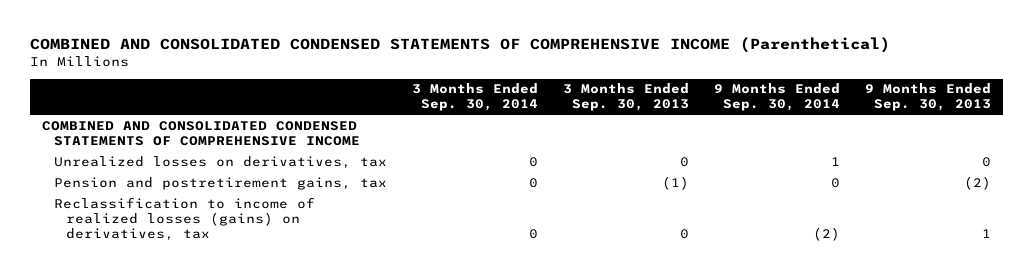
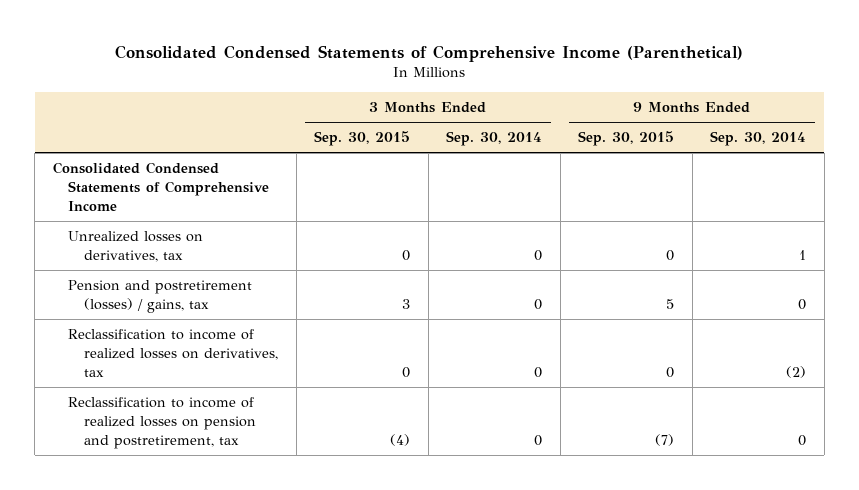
- COMBINED AND CONSOLIDATED CONDENSED STATEMENTS OF COMPREHENSIVE INCOME (Parenthetical)
+ Consolidated Condensed Statements of Comprehensive Income (Parenthetical)
- | 3 Months Ended Sep. 30, 2014 | 3 Months Ended Sep. 30, 2013 | 9 Months Ended Sep. 30, 2014 | 9 Months Ended Sep. 30, 2013
+ | 3 Months Ended Sep. 30, 2015 | 3 Months Ended Sep. 30, 2014 | 9 Months Ended Sep. 30, 2015 | 9 Months Ended Sep. 30, 2014
- COMBINED AND CONSOLIDATED CONDENSED STATEMENTS OF COMPREHENSIVE INCOME
+ Consolidated Condensed Statements of Comprehensive Income
- Pension and postretirement gains, tax | 0 | (1) | 0 | (2)
- Reclassification to income of realized losses (gains) on derivatives, tax | 0 | 0 | (2) | 1
+ Pension and postretirement (losses) / gains, tax | 3 | 0 | 5 | 0
+ Reclassification to income of realized losses on derivatives, tax | 0 | 0 | 0 | (2)
+ Reclassification to income of realized losses on pension and postretirement, tax | (4) | 0 | (7) | 0

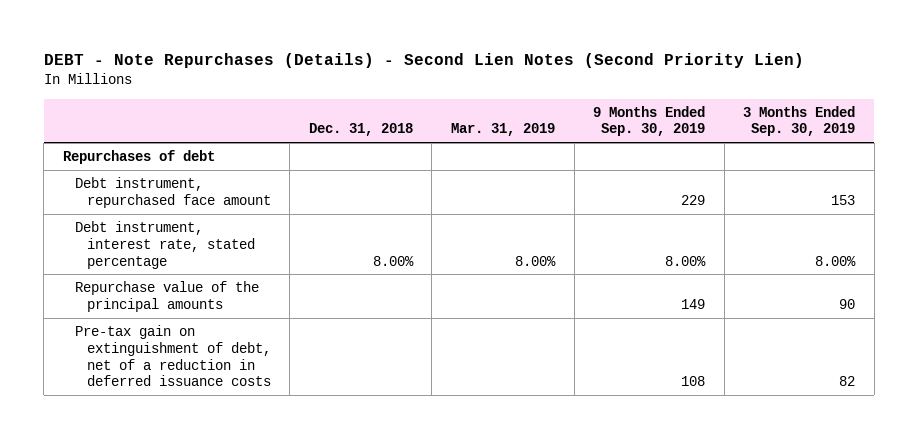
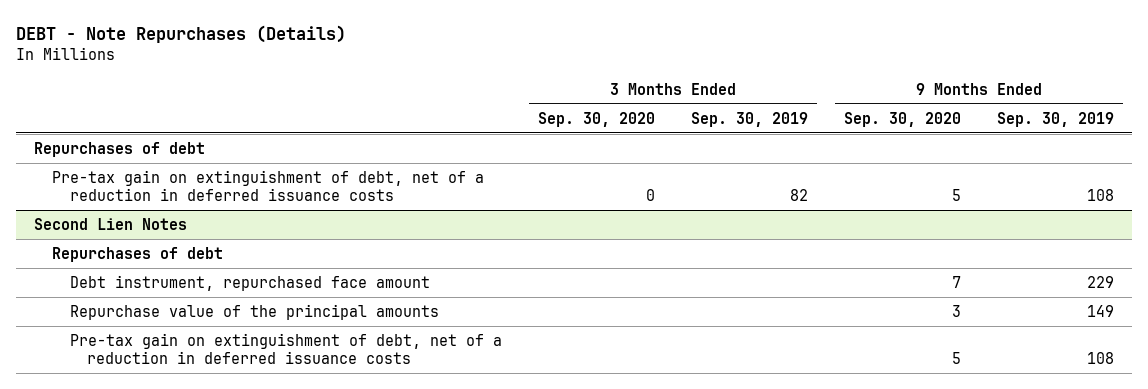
- DEBT - Note Repurchases (Details) - Second Lien Notes (Second Priority Lien)
+ DEBT - Note Repurchases (Details)
- | Dec. 31, 2018 | Mar. 31, 2019 | 9 Months Ended Sep. 30, 2019 | 3 Months Ended Sep. 30, 2019
+ | 3 Months Ended Sep. 30, 2020 | 3 Months Ended Sep. 30, 2019 | 9 Months Ended Sep. 30, 2020 | 9 Months Ended Sep. 30, 2019
- Debt instrument, repurchased face amount | | | 229 | 153
- Debt instrument, interest rate, stated percentage | 8.00% | 8.00% | 8.00% | 8.00%
- Repurchase value of the principal amounts | | | 149 | 90
+ Second Lien Notes
+ Repurchases of debt
+ Debt instrument, repurchased face amount | | | 7 | 229
+ Repurchase value of the principal amounts | | | 3 | 149
+ Pre-tax gain on extinguishment of debt, net of a reduction in deferred issuance costs | | | 5 | 108

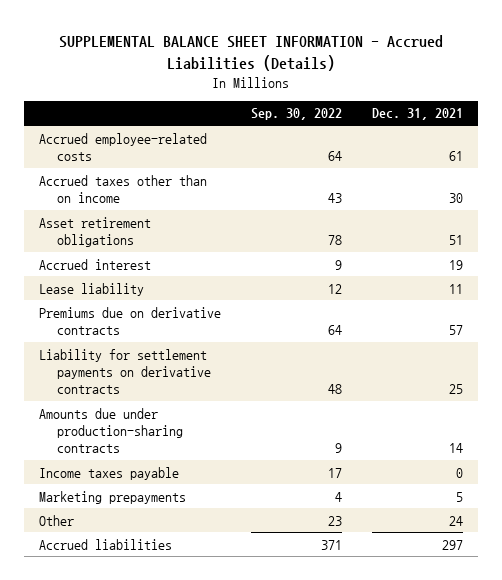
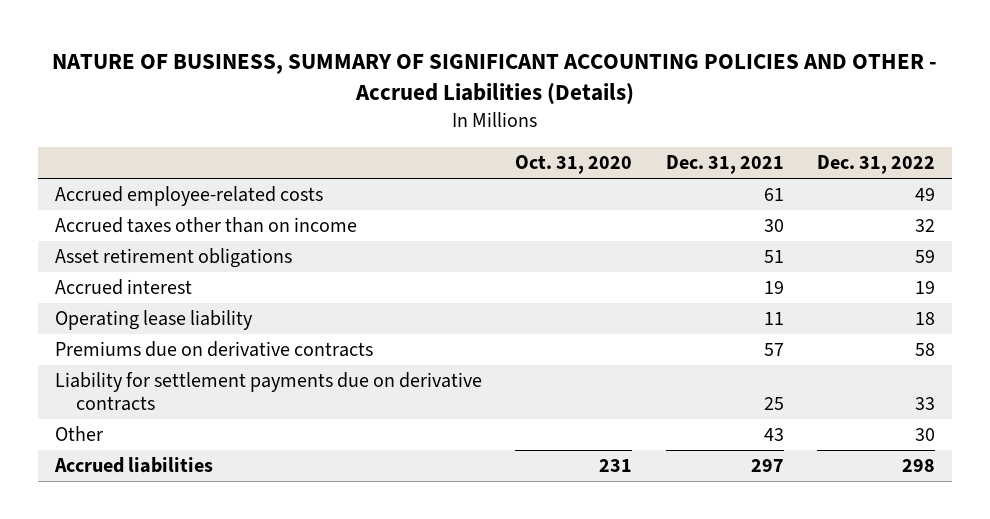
- SUPPLEMENTAL BALANCE SHEET INFORMATION - Accrued Liabilities (Details)
+ NATURE OF BUSINESS, SUMMARY OF SIGNIFICANT ACCOUNTING POLICIES AND OTHER - Accrued Liabilities (Details)
- | Sep. 30, 2022 | Dec. 31, 2021
+ | Oct. 31, 2020 | Dec. 31, 2021 | Dec. 31, 2022
- Lease liability | 12 | 11
+ Operating lease liability | | 11 | 18
- Liability for settlement payments on derivative contracts | 48 | 25
- Amounts due under production-sharing contracts | 9 | 14
- Income taxes payable | 17 | 0
- Marketing prepayments | 4 | 5
- Other | 23 | 24
+ Liability for settlement payments due on derivative contracts | | 25 | 33
+ Other | | 43 | 30

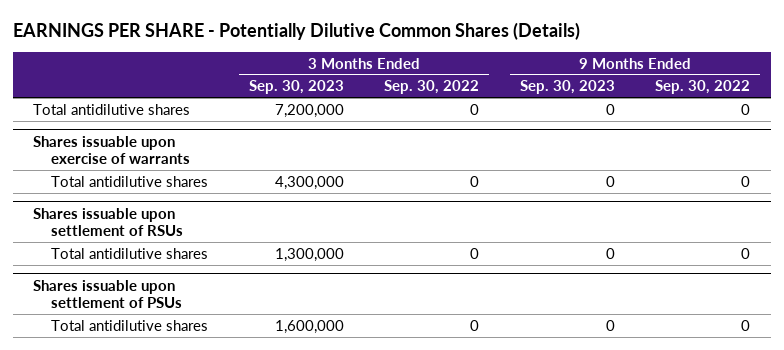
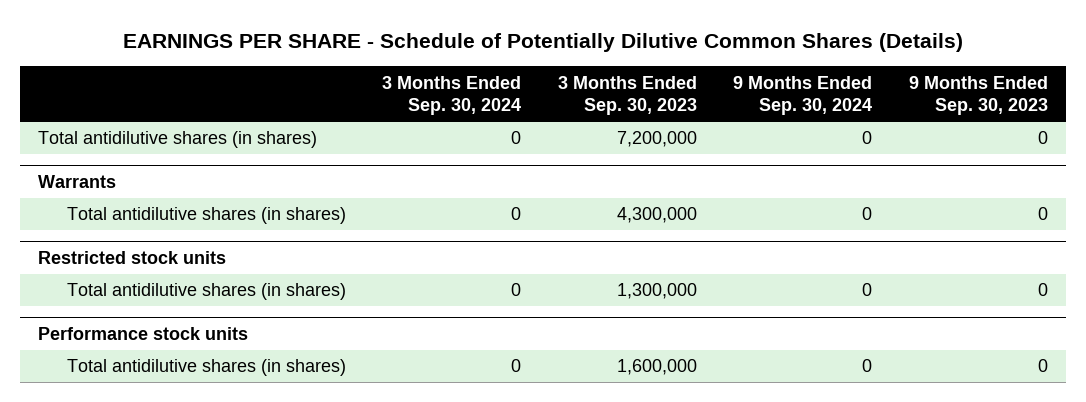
- EARNINGS PER SHARE - Potentially Dilutive Common Shares (Details)
+ EARNINGS PER SHARE - Schedule of Potentially Dilutive Common Shares (Details)
- | 3 Months Ended Sep. 30, 2023 | 3 Months Ended Sep. 30, 2022 | 9 Months Ended Sep. 30, 2023 | 9 Months Ended Sep. 30, 2022
+ | 3 Months Ended Sep. 30, 2024 | 3 Months Ended Sep. 30, 2023 | 9 Months Ended Sep. 30, 2024 | 9 Months Ended Sep. 30, 2023
- Total antidilutive shares | 7,200,000 | 0 | 0 | 0
- Shares issuable upon exercise of warrants
- Total antidilutive shares | 4,300,000 | 0 | 0 | 0
- Shares issuable upon settlement of RSUs
- Total antidilutive shares | 1,300,000 | 0 | 0 | 0
- Shares issuable upon settlement of PSUs
- Total antidilutive shares | 1,600,000 | 0 | 0 | 0
+ Total antidilutive shares (in shares) | 0 | 7,200,000 | 0 | 0
+ Warrants
+ Total antidilutive shares (in shares) | 0 | 4,300,000 | 0 | 0
+ Restricted stock units
+ Total antidilutive shares (in shares) | 0 | 1,300,000 | 0 | 0
+ Performance stock units
+ Total antidilutive shares (in shares) | 0 | 1,600,000 | 0 | 0

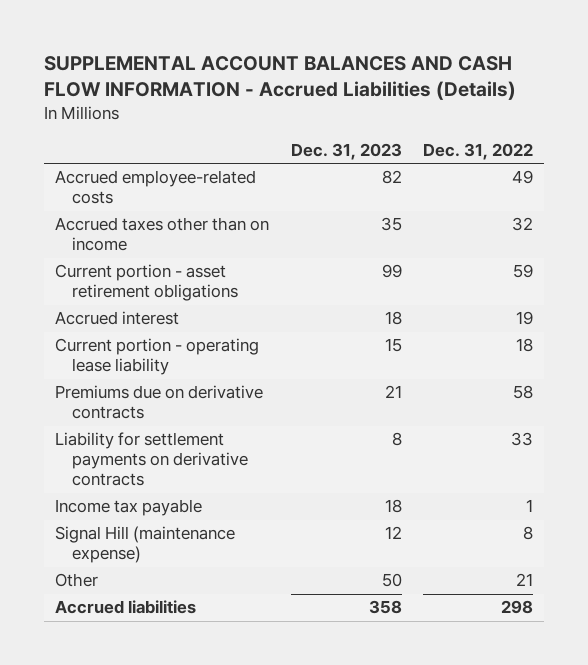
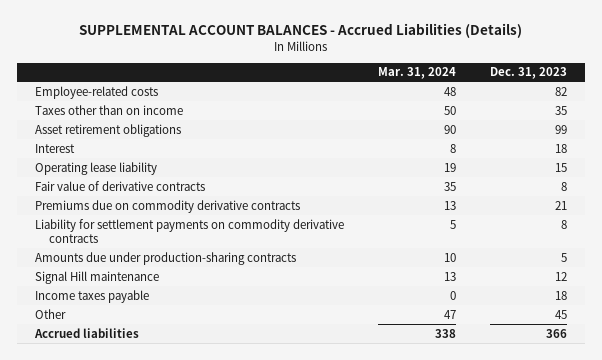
- SUPPLEMENTAL ACCOUNT BALANCES AND CASH FLOW INFORMATION - Accrued Liabilities (Details)
+ SUPPLEMENTAL ACCOUNT BALANCES - Accrued Liabilities (Details)
- | Dec. 31, 2023 | Dec. 31, 2022
+ | Mar. 31, 2024 | Dec. 31, 2023
- Accrued employee-related costs | 82 | 49
- Accrued taxes other than on income | 35 | 32
- Current portion - asset retirement obligations | 99 | 59
- Accrued interest | 18 | 19
- Current portion - operating lease liability | 15 | 18
- Premiums due on derivative contracts | 21 | 58
- Liability for settlement payments on derivative contracts | 8 | 33
- Income tax payable | 18 | 1
- Signal Hill (maintenance expense) | 12 | 8
- Other | 50 | 21
- Accrued liabilities | 358 | 298
+ Employee-related costs | 48 | 82
+ Taxes other than on income | 50 | 35
+ Asset retirement obligations | 90 | 99
+ Interest | 8 | 18
+ Operating lease liability | 19 | 15
+ Fair value of derivative contracts | 35 | 8
+ Premiums due on commodity derivative contracts | 13 | 21
+ Liability for settlement payments on commodity derivative contracts | 5 | 8
+ Amounts due under production-sharing contracts | 10 | 5
+ Signal Hill maintenance | 13 | 12
+ Income taxes payable | 0 | 18
+ Other | 47 | 45
+ Accrued liabilities | 338 | 366

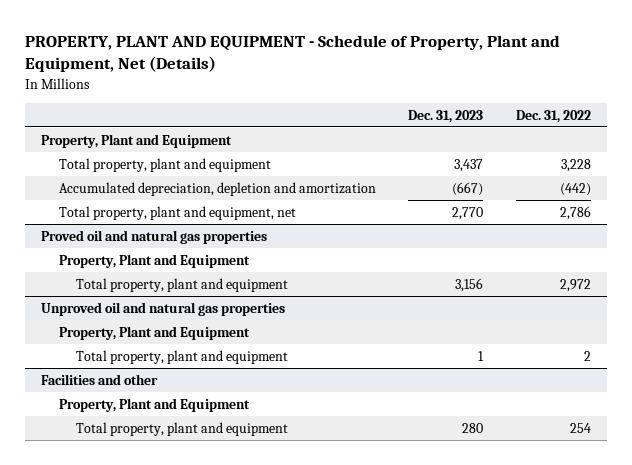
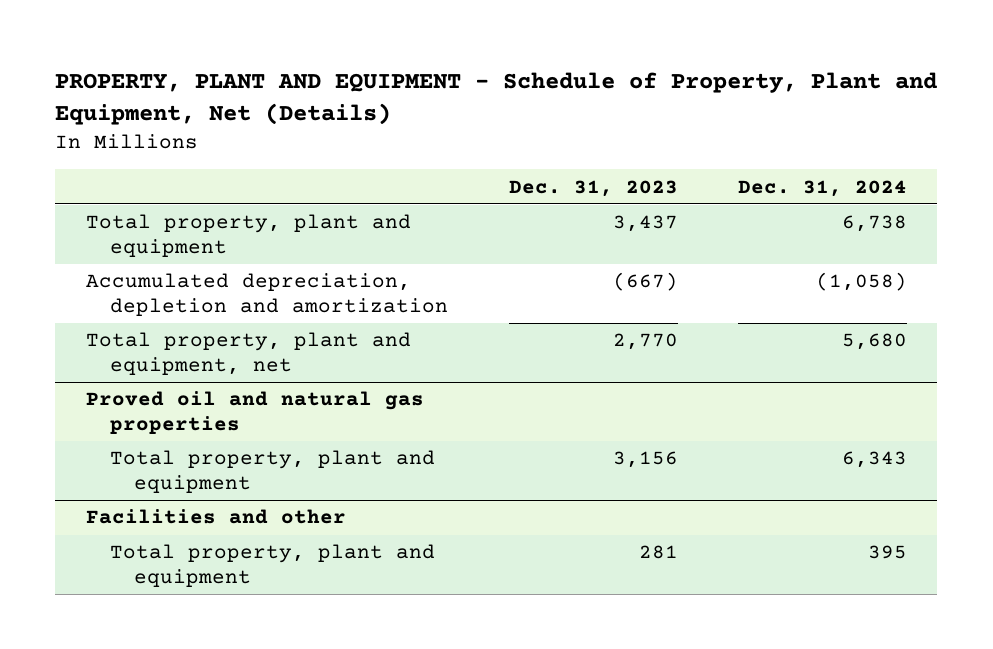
- | Dec. 31, 2023 | Dec. 31, 2022
+ | Dec. 31, 2023 | Dec. 31, 2024
- Property, Plant and Equipment
@ Proved oil and natural gas properties
- Property, Plant and Equipment
- Unproved oil and natural gas properties
- Property, Plant and Equipment
- Total property, plant and equipment | 1 | 2
@ Facilities and other
- Property, Plant and Equipment
- Total property, plant and equipment | 280 | 254
+ Total property, plant and equipment | 281 | 395

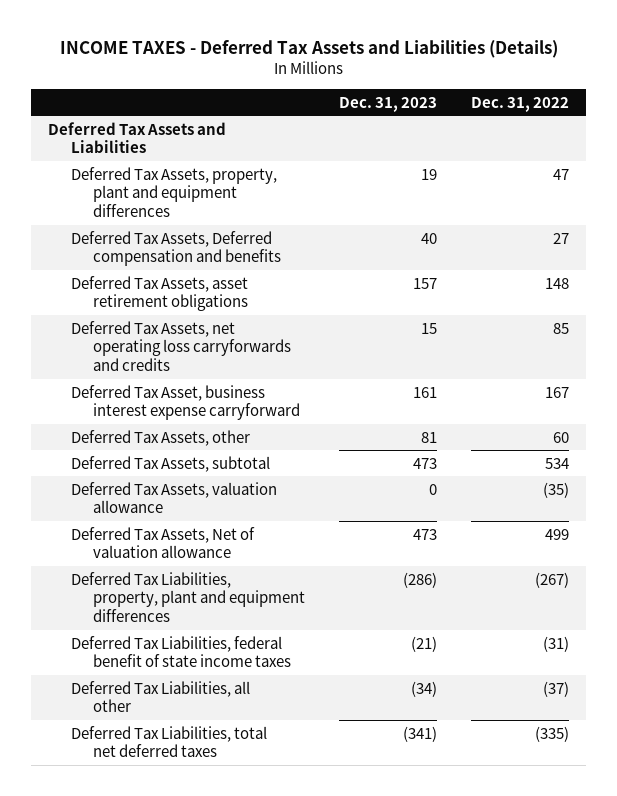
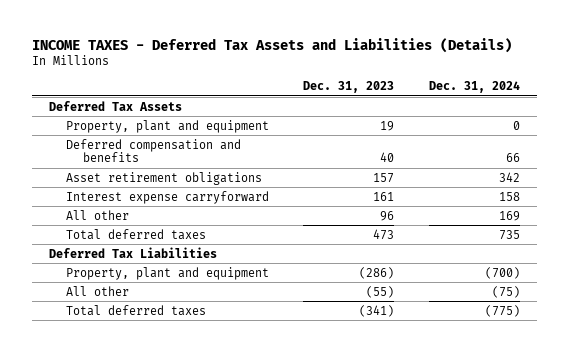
- | Dec. 31, 2023 | Dec. 31, 2022
+ | Dec. 31, 2023 | Dec. 31, 2024
- Deferred Tax Assets and Liabilities
- Deferred Tax Assets, property, plant and equipment differences | 19 | 47
- Deferred Tax Assets, Deferred compensation and benefits | 40 | 27
- Deferred Tax Assets, asset retirement obligations | 157 | 148
- Deferred Tax Assets, net operating loss carryforwards and credits | 15 | 85
- Deferred Tax Asset, business interest expense carryforward | 161 | 167
- Deferred Tax Assets, other | 81 | 60
- Deferred Tax Assets, subtotal | 473 | 534
- Deferred Tax Assets, valuation allowance | 0 | (35)
- Deferred Tax Assets, Net of valuation allowance | 473 | 499
- Deferred Tax Liabilities, property, plant and equipment differences | (286) | (267)
- Deferred Tax Liabilities, federal benefit of state income taxes | (21) | (31)
- Deferred Tax Liabilities, all other | (34) | (37)
- Deferred Tax Liabilities, total net deferred taxes | (341) | (335)
+ Deferred Tax Assets
+ Property, plant and equipment | 19 | 0
+ Deferred compensation and benefits | 40 | 66
+ Asset retirement obligations | 157 | 342
+ Interest expense carryforward | 161 | 158
+ All other | 96 | 169
+ Total deferred taxes | 473 | 735
+ Deferred Tax Liabilities
+ Property, plant and equipment | (286) | (700)
+ All other | (55) | (75)
+ Total deferred taxes | (341) | (775)

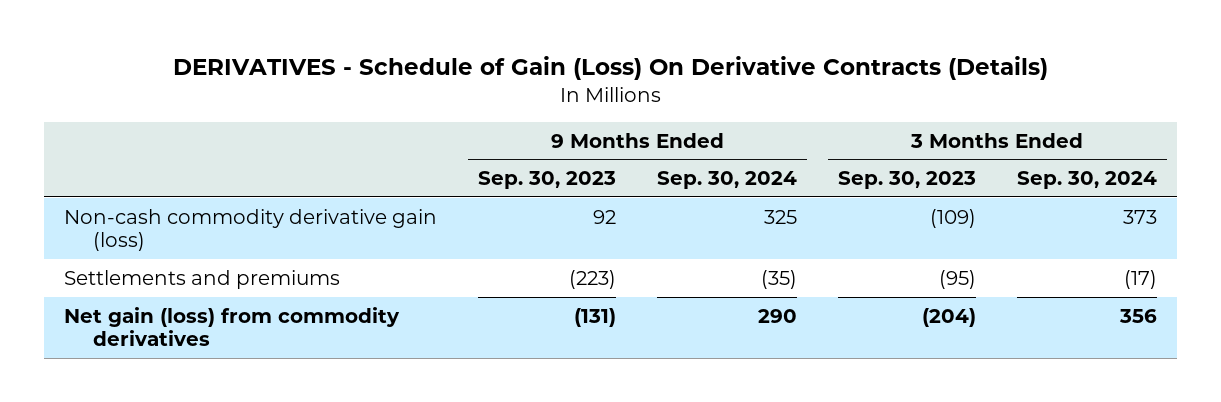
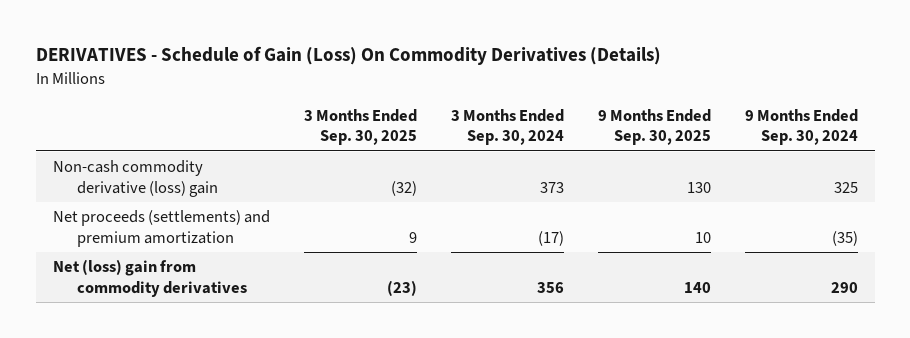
- DERIVATIVES - Schedule of Gain (Loss) On Derivative Contracts (Details)
+ DERIVATIVES - Schedule of Gain (Loss) On Commodity Derivatives (Details)
- | 9 Months Ended Sep. 30, 2023 | 9 Months Ended Sep. 30, 2024 | 3 Months Ended Sep. 30, 2023 | 3 Months Ended Sep. 30, 2024
+ | 3 Months Ended Sep. 30, 2025 | 3 Months Ended Sep. 30, 2024 | 9 Months Ended Sep. 30, 2025 | 9 Months Ended Sep. 30, 2024
- Non-cash commodity derivative gain (loss) | 92 | 325 | (109) | 373
- Settlements and premiums | (223) | (35) | (95) | (17)
- Net gain (loss) from commodity derivatives | (131) | 290 | (204) | 356
+ Non-cash commodity derivative (loss) gain | (32) | 373 | 130 | 325
+ Net proceeds (settlements) and premium amortization | 9 | (17) | 10 | (35)
+ Net (loss) gain from commodity derivatives | (23) | 356 | 140 | 290

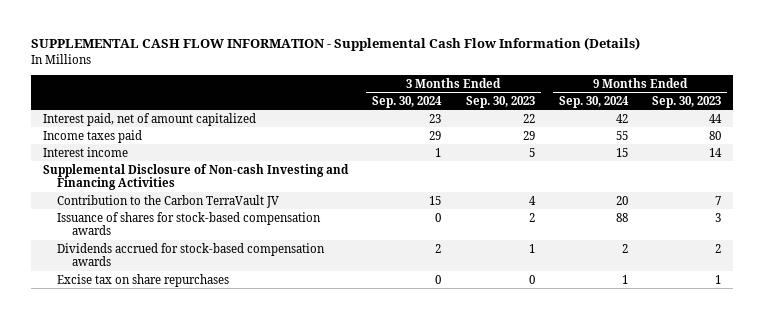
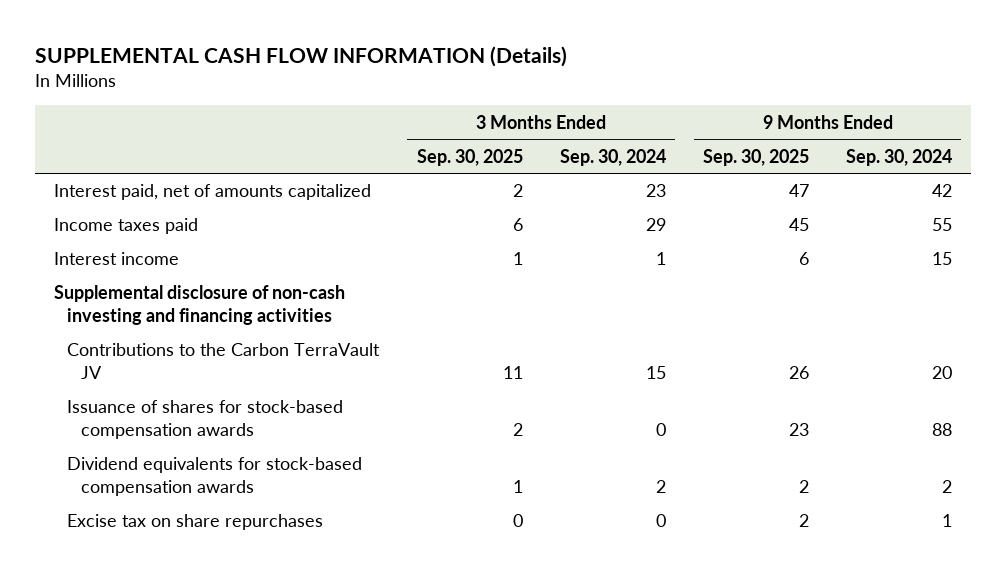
- SUPPLEMENTAL CASH FLOW INFORMATION - Supplemental Cash Flow Information (Details)
+ SUPPLEMENTAL CASH FLOW INFORMATION (Details)
- | 3 Months Ended Sep. 30, 2024 | 3 Months Ended Sep. 30, 2023 | 9 Months Ended Sep. 30, 2024 | 9 Months Ended Sep. 30, 2023
+ | 3 Months Ended Sep. 30, 2025 | 3 Months Ended Sep. 30, 2024 | 9 Months Ended Sep. 30, 2025 | 9 Months Ended Sep. 30, 2024
- Interest paid, net of amount capitalized | 23 | 22 | 42 | 44
+ Interest paid, net of amounts capitalized | 2 | 23 | 47 | 42
- Supplemental Disclosure of Non-cash Investing and Financing Activities
- Contribution to the Carbon TerraVault JV | 15 | 4 | 20 | 7
+ Supplemental disclosure of non-cash investing and financing activities
+ Contributions to the Carbon TerraVault JV | 11 | 15 | 26 | 20
- Dividends accrued for stock-based compensation awards | 2 | 1 | 2 | 2
+ Dividend equivalents for stock-based compensation awards | 1 | 2 | 2 | 2

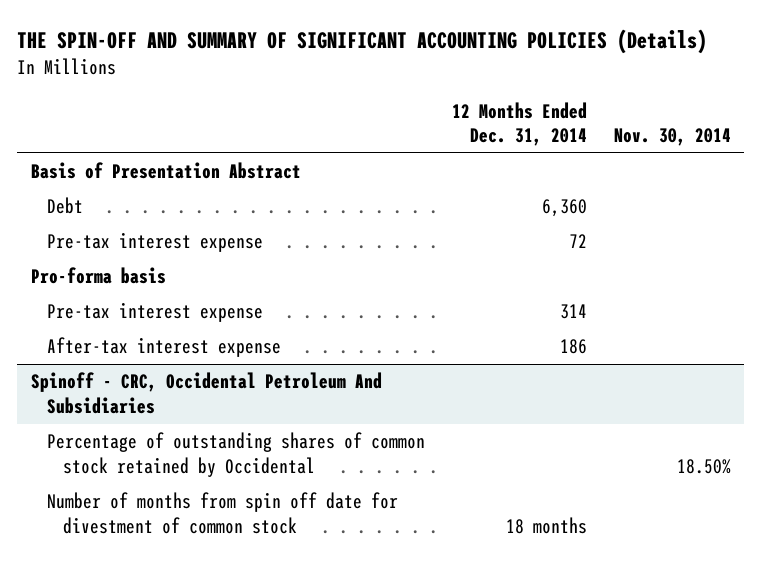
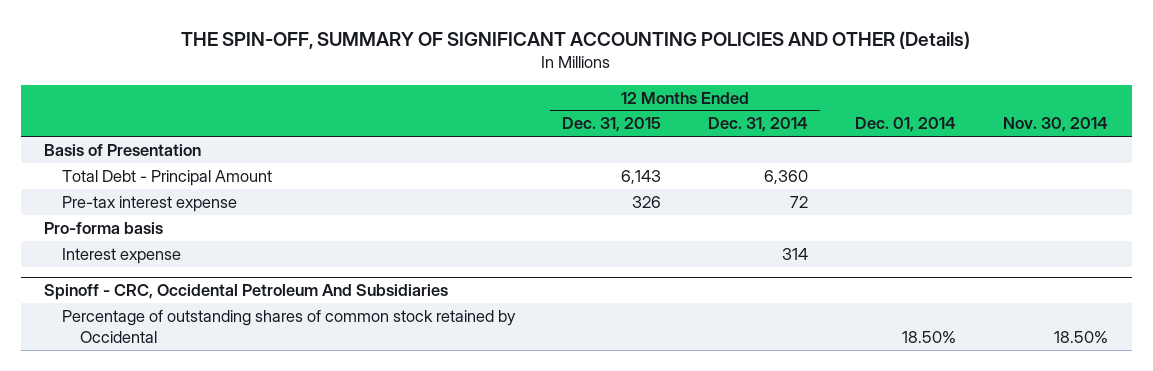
- THE SPIN-OFF AND SUMMARY OF SIGNIFICANT ACCOUNTING POLICIES (Details)
+ THE SPIN-OFF, SUMMARY OF SIGNIFICANT ACCOUNTING POLICIES AND OTHER (Details)
- | 12 Months Ended Dec. 31, 2014 | Nov. 30, 2014
+ | 12 Months Ended Dec. 31, 2015 | 12 Months Ended Dec. 31, 2014 | Dec. 01, 2014 | Nov. 30, 2014
- Basis of Presentation Abstract
- Debt | 6,360 |
+ Basis of Presentation
+ Total Debt - Principal Amount | 6,143 | 6,360 | |
- Pre-tax interest expense | 314 |
- After-tax interest expense | 186 |
+ Interest expense | | 314 | |
@ Spinoff - CRC, Occidental Petroleum And Subsidiaries
- Number of months from spin off date for divestment of common stock | 18 months |

